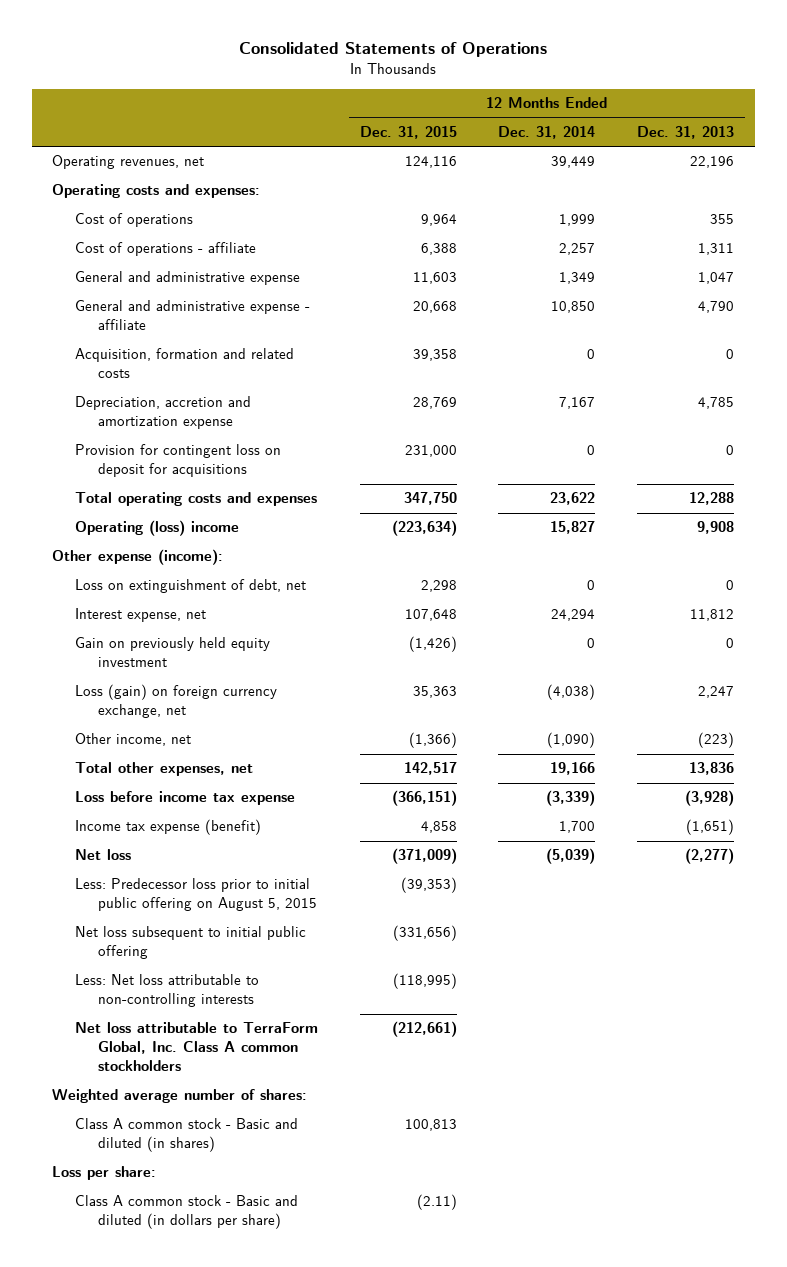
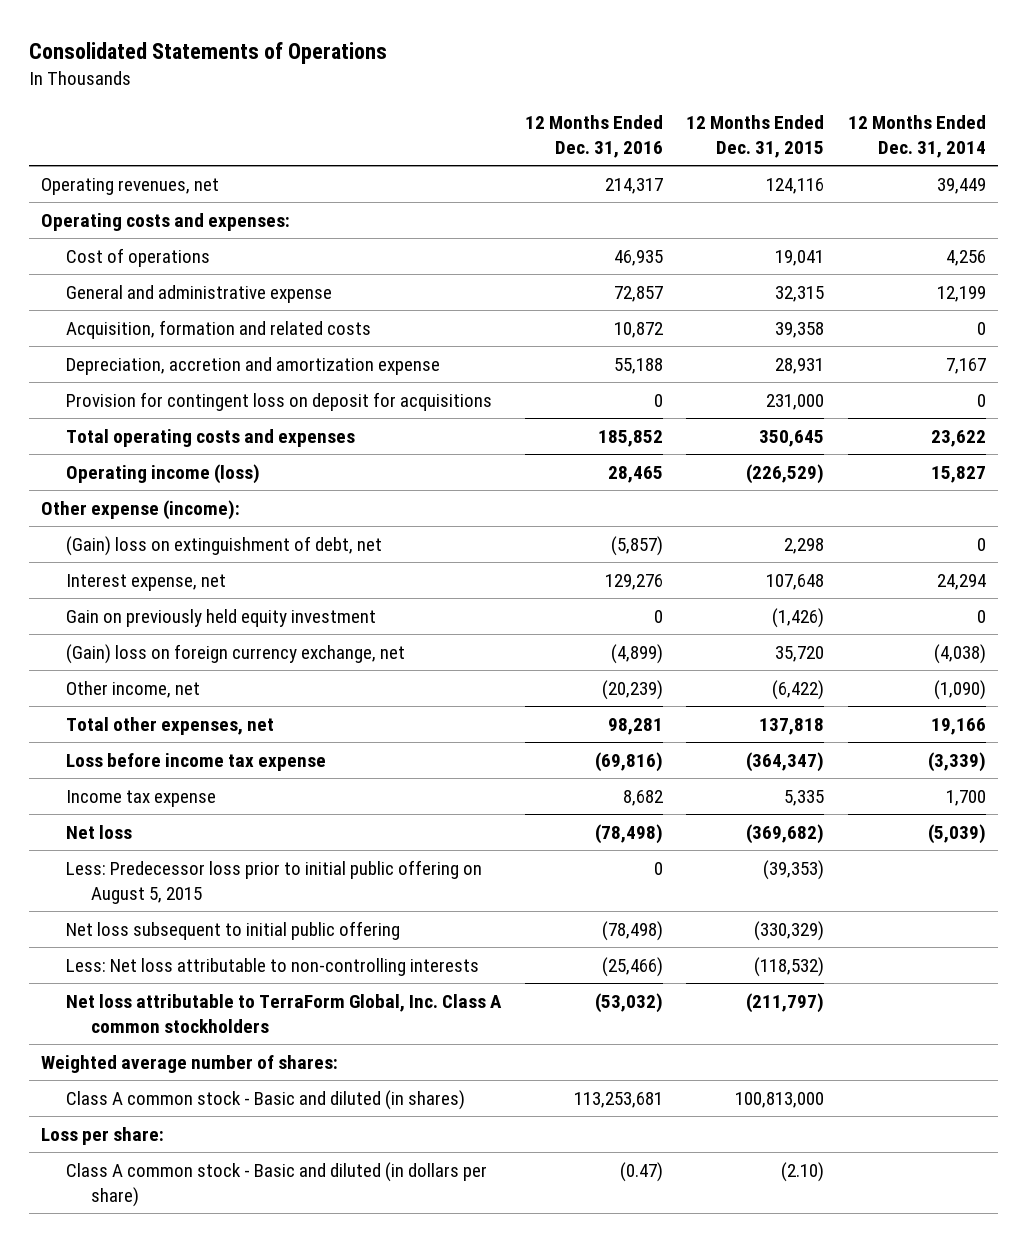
- | 12 Months Ended Dec. 31, 2015 | 12 Months Ended Dec. 31, 2014 | 12 Months Ended Dec. 31, 2013
+ | 12 Months Ended Dec. 31, 2016 | 12 Months Ended Dec. 31, 2015 | 12 Months Ended Dec. 31, 2014
- Cost of operations | 9,964 | 1,999 | 355
- Cost of operations - affiliate | 6,388 | 2,257 | 1,311
- General and administrative expense | 11,603 | 1,349 | 1,047
- General and administrative expense - affiliate | 20,668 | 10,850 | 4,790
+ Cost of operations | 46,935 | 19,041 | 4,256
+ General and administrative expense | 72,857 | 32,315 | 12,199
- Depreciation, accretion and amortization expense | 28,769 | 7,167 | 4,785
+ Depreciation, accretion and amortization expense | 55,188 | 28,931 | 7,167
- Total operating costs and expenses | 347,750 | 23,622 | 12,288
- Operating (loss) income | (223,634) | 15,827 | 9,908
+ Total operating costs and expenses | 185,852 | 350,645 | 23,622
+ Operating income (loss) | 28,465 | (226,529) | 15,827
- Loss on extinguishment of debt, net | 2,298 | 0 | 0
+ (Gain) loss on extinguishment of debt, net | (5,857) | 2,298 | 0
- Loss (gain) on foreign currency exchange, net | 35,363 | (4,038) | 2,247
- Other income, net | (1,366) | (1,090) | (223)
- Total other expenses, net | 142,517 | 19,166 | 13,836
- Loss before income tax expense | (366,151) | (3,339) | (3,928)
- Income tax expense (benefit) | 4,858 | 1,700 | (1,651)
- Net loss | (371,009) | (5,039) | (2,277)
+ (Gain) loss on foreign currency exchange, net | (4,899) | 35,720 | (4,038)
+ Other income, net | (20,239) | (6,422) | (1,090)
+ Total other expenses, net | 98,281 | 137,818 | 19,166
+ Loss before income tax expense | (69,816) | (364,347) | (3,339)
+ Income tax expense | 8,682 | 5,335 | 1,700
+ Net loss | (78,498) | (369,682) | (5,039)
- Net loss subsequent to initial public offering | (331,656) | |
- Less: Net loss attributable to non-controlling interests | (118,995) | |
- Net loss attributable to TerraForm Global, Inc. Class A common stockholders | (212,661) | |
+ Net loss subsequent to initial public offering | (78,498) | (330,329) |
+ Less: Net loss attributable to non-controlling interests | (25,466) | (118,532) |
+ Net loss attributable to TerraForm Global, Inc. Class A common stockholders | (53,032) | (211,797) |
- Class A common stock - Basic and diluted (in shares) | 100,813 | |
+ Class A common stock - Basic and diluted (in shares) | 113,253,681 | 100,813,000 |
- Class A common stock - Basic and diluted (in dollars per share) | (2.11) | |
+ Class A common stock - Basic and diluted (in dollars per share) | (0.47) | (2.10) |

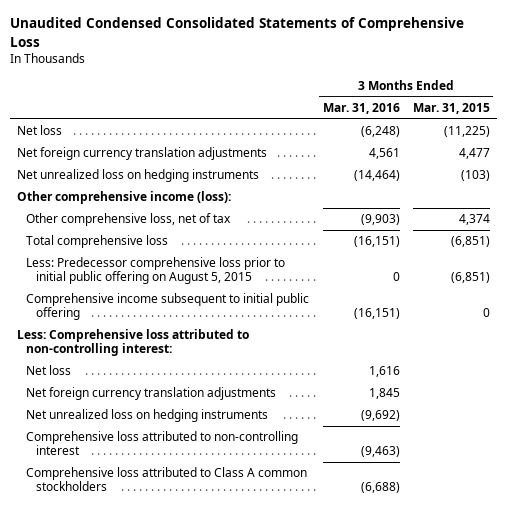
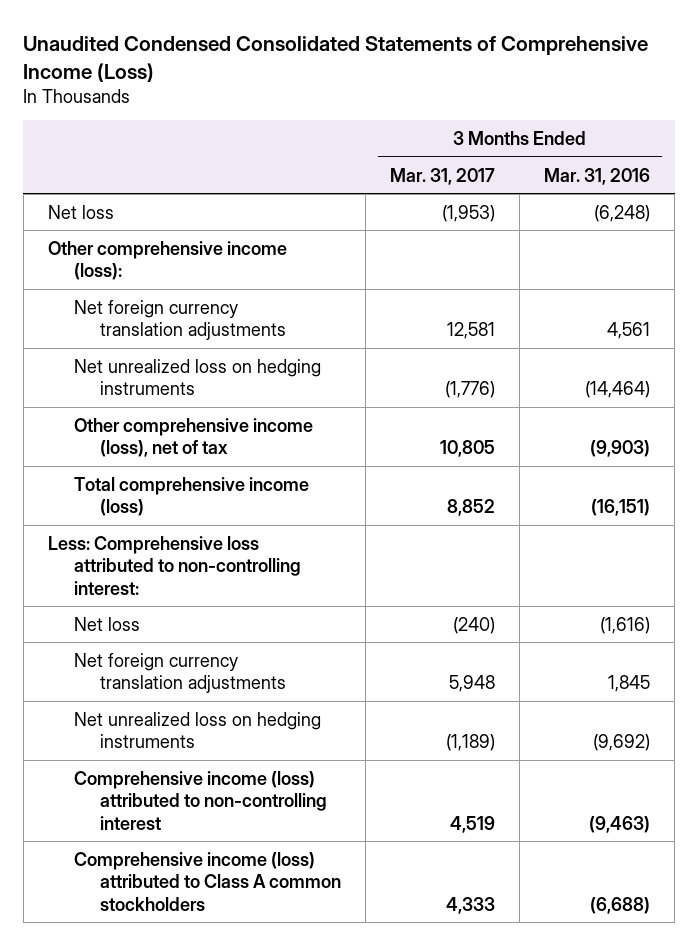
- Unaudited Condensed Consolidated Statements of Comprehensive Loss
+ Unaudited Condensed Consolidated Statements of Comprehensive Income (Loss)
- | 3 Months Ended Mar. 31, 2016 | 3 Months Ended Mar. 31, 2015
+ | 3 Months Ended Mar. 31, 2017 | 3 Months Ended Mar. 31, 2016
moved up: Other comprehensive income (loss):
- Other comprehensive loss, net of tax | (9,903) | 4,374
- Total comprehensive loss | (16,151) | (6,851)
- Less: Predecessor comprehensive loss prior to initial public offering on August 5, 2015 | 0 | (6,851)
- Comprehensive income subsequent to initial public offering | (16,151) | 0
+ Other comprehensive income (loss), net of tax | 10,805 | (9,903)
+ Total comprehensive income (loss) | 8,852 | (16,151)
- Net loss | 1,616 |
+ Net loss | (240) | (1,616)
- Comprehensive loss attributed to non-controlling interest | (9,463) |
- Comprehensive loss attributed to Class A common stockholders | (6,688) |
+ Comprehensive income (loss) attributed to non-controlling interest | 4,519 | (9,463)
+ Comprehensive income (loss) attributed to Class A common stockholders | 4,333 | (6,688)

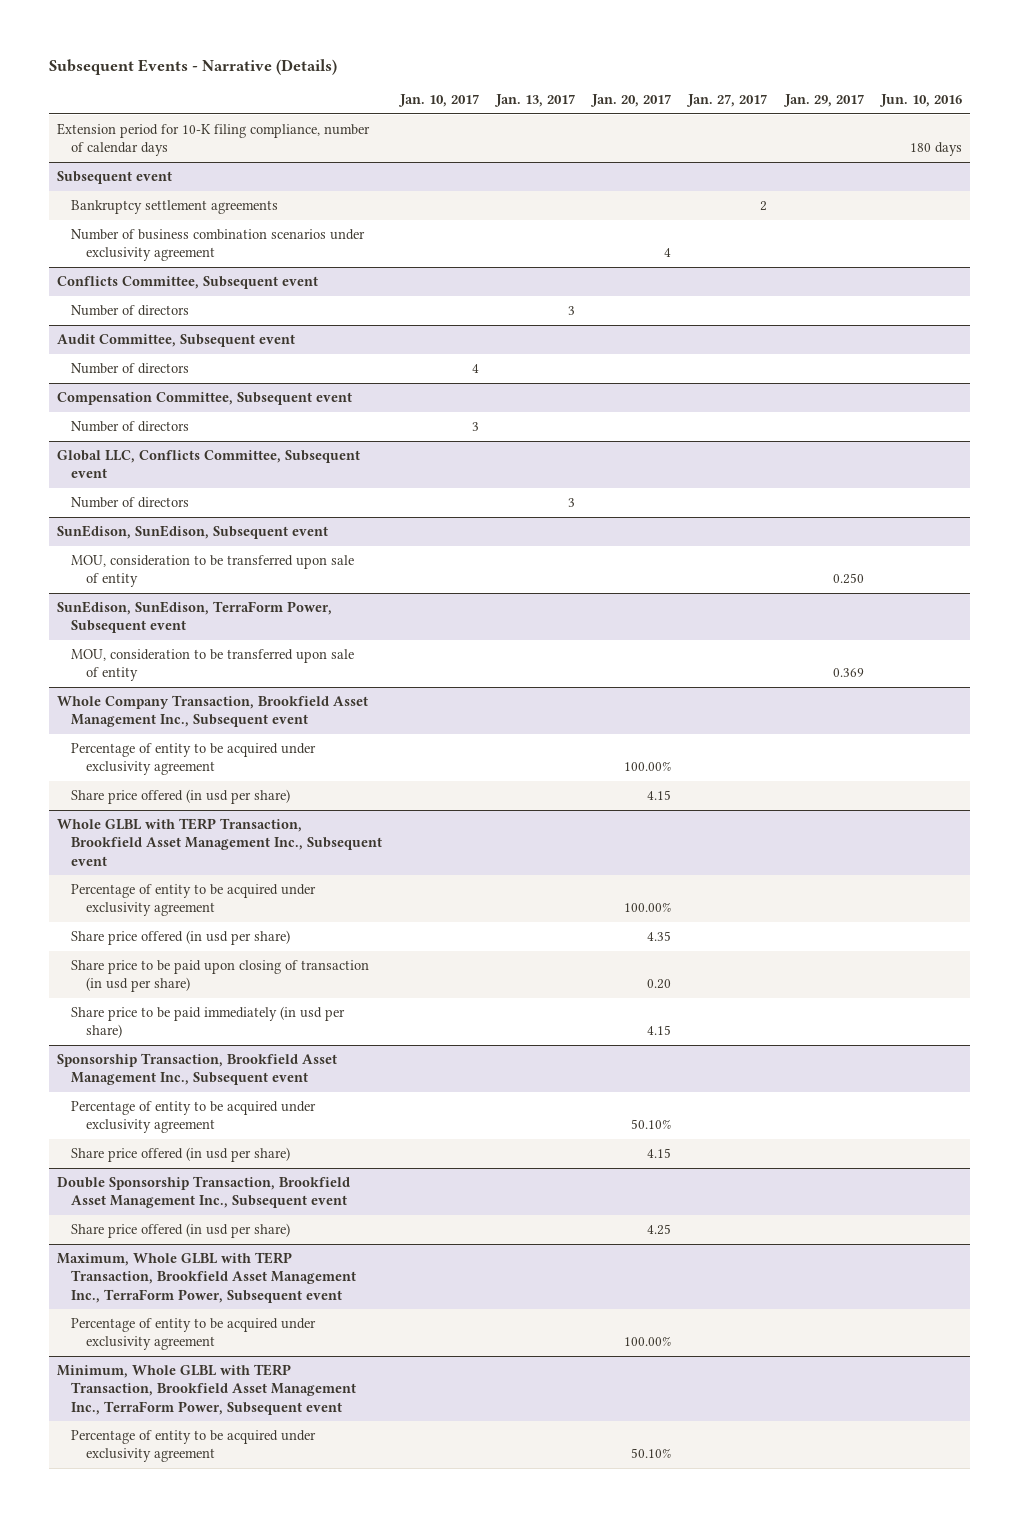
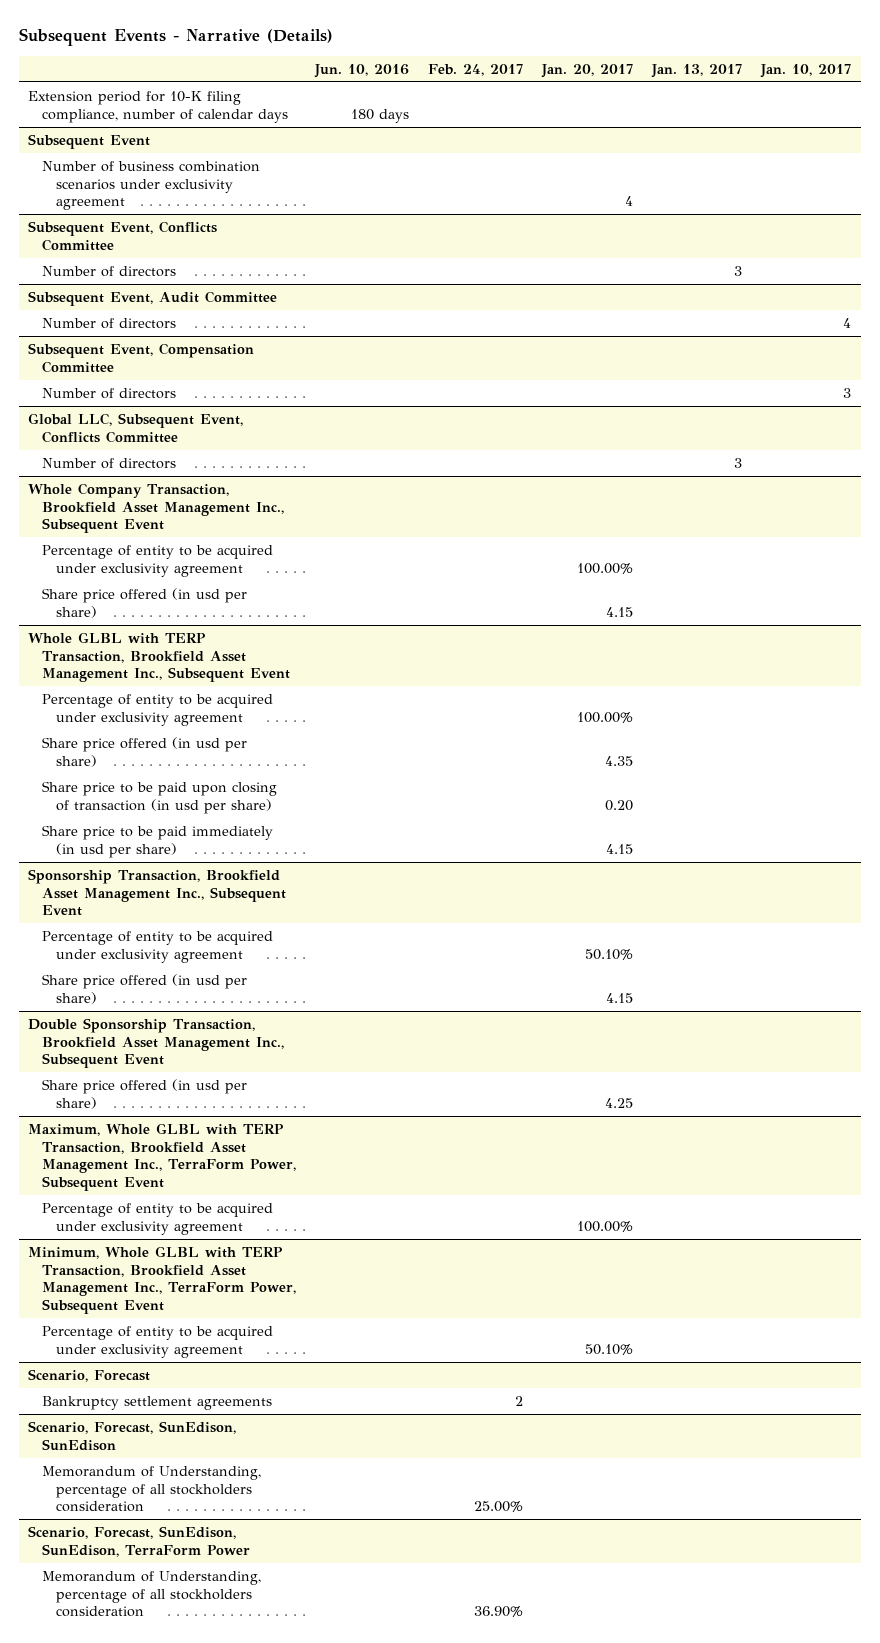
- | Jan. 10, 2017 | Jan. 13, 2017 | Jan. 20, 2017 | Jan. 27, 2017 | Jan. 29, 2017 | Jun. 10, 2016
+ | Jun. 10, 2016 | Feb. 24, 2017 | Jan. 20, 2017 | Jan. 13, 2017 | Jan. 10, 2017
- Subsequent event
- Bankruptcy settlement agreements | | | | 2 | |
+ Subsequent Event
- Conflicts Committee, Subsequent event
+ Subsequent Event, Conflicts Committee
- Audit Committee, Subsequent event
+ Subsequent Event, Audit Committee
- Compensation Committee, Subsequent event
+ Subsequent Event, Compensation Committee
- Global LLC, Conflicts Committee, Subsequent event
+ Global LLC, Subsequent Event, Conflicts Committee
- SunEdison, SunEdison, Subsequent event
- MOU, consideration to be transferred upon sale of entity | | | | | 0.250 |
- SunEdison, SunEdison, TerraForm Power, Subsequent event
- MOU, consideration to be transferred upon sale of entity | | | | | 0.369 |
- Whole Company Transaction, Brookfield Asset Management Inc., Subsequent event
+ Whole Company Transaction, Brookfield Asset Management Inc., Subsequent Event
- Whole GLBL with TERP Transaction, Brookfield Asset Management Inc., Subsequent event
+ Whole GLBL with TERP Transaction, Brookfield Asset Management Inc., Subsequent Event
- Sponsorship Transaction, Brookfield Asset Management Inc., Subsequent event
+ Sponsorship Transaction, Brookfield Asset Management Inc., Subsequent Event
- Double Sponsorship Transaction, Brookfield Asset Management Inc., Subsequent event
+ Double Sponsorship Transaction, Brookfield Asset Management Inc., Subsequent Event
- Maximum, Whole GLBL with TERP Transaction, Brookfield Asset Management Inc., TerraForm Power, Subsequent event
+ Maximum, Whole GLBL with TERP Transaction, Brookfield Asset Management Inc., TerraForm Power, Subsequent Event
- Minimum, Whole GLBL with TERP Transaction, Brookfield Asset Management Inc., TerraForm Power, Subsequent event
+ Minimum, Whole GLBL with TERP Transaction, Brookfield Asset Management Inc., TerraForm Power, Subsequent Event
+ Scenario, Forecast
+ Bankruptcy settlement agreements | | 2 | | |
+ Scenario, Forecast, SunEdison, SunEdison
+ Memorandum of Understanding, percentage of all stockholders consideration | | 25.00% | | |
+ Scenario, Forecast, SunEdison, SunEdison, TerraForm Power
+ Memorandum of Understanding, percentage of all stockholders consideration | | 36.90% | | |

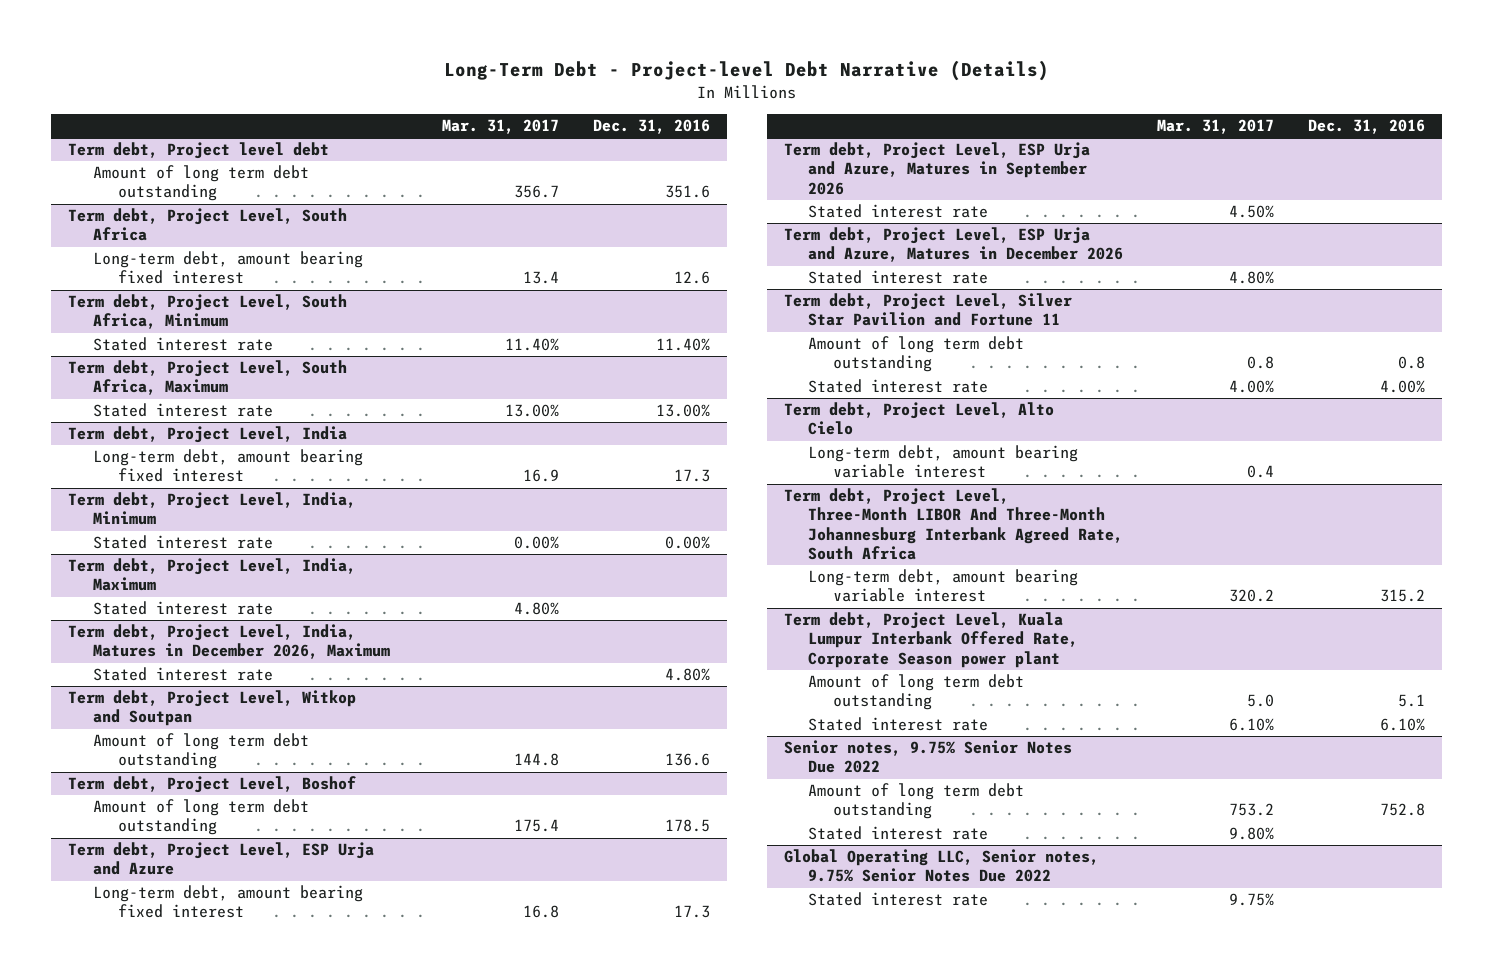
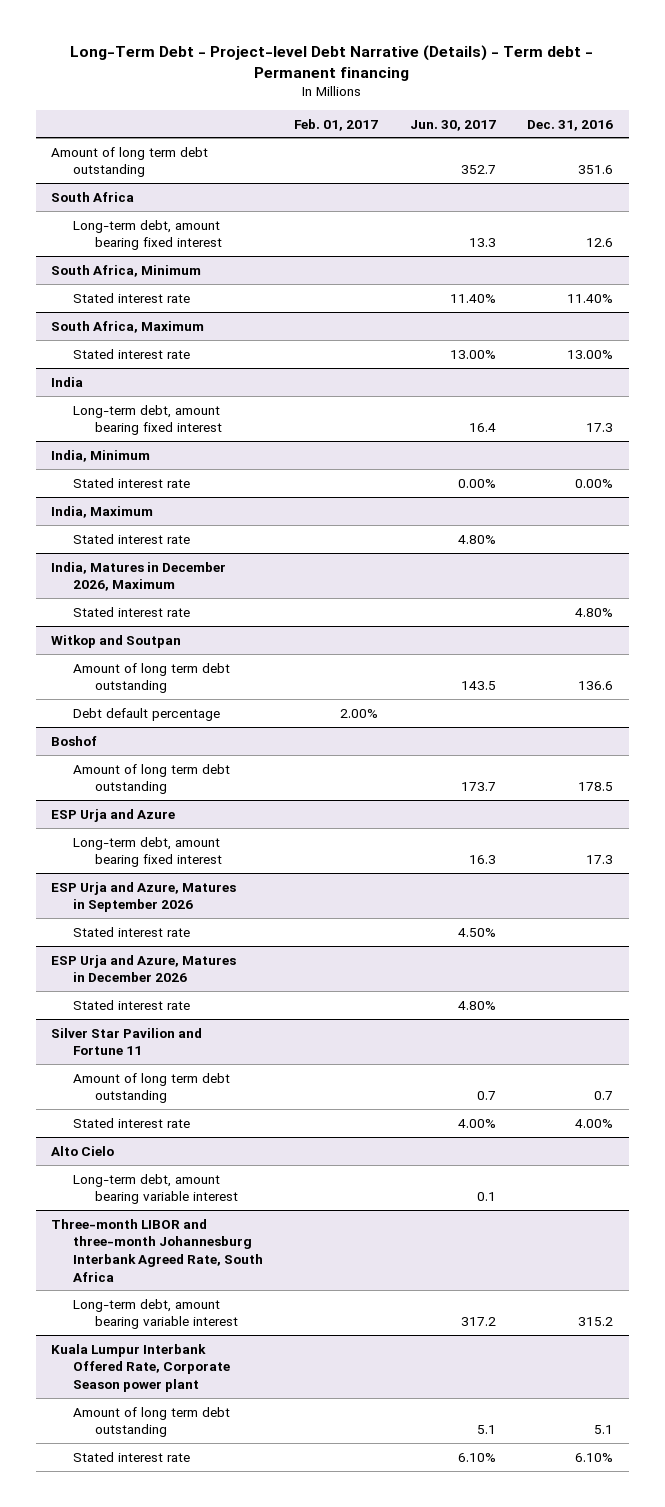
- Long-Term Debt - Project-level Debt Narrative (Details)
+ Long-Term Debt - Project-level Debt Narrative (Details) - Term debt - Permanent financing
- | Mar. 31, 2017 | Dec. 31, 2016
+ | Feb. 01, 2017 | Jun. 30, 2017 | Dec. 31, 2016
- Term debt, Project level debt
- Term debt, Project Level, South Africa
+ South Africa
- Term debt, Project Level, South Africa, Minimum
+ South Africa, Minimum
- Term debt, Project Level, South Africa, Maximum
+ South Africa, Maximum
- Term debt, Project Level, India
+ India
- Term debt, Project Level, India, Minimum
+ India, Minimum
- Term debt, Project Level, India, Maximum
+ India, Maximum
- Term debt, Project Level, India, Matures in December 2026, Maximum
+ India, Matures in December 2026, Maximum
- Term debt, Project Level, Witkop and Soutpan
+ Witkop and Soutpan
- Term debt, Project Level, Boshof
+ Debt default percentage | 2.00% | |
+ Boshof
- Term debt, Project Level, ESP Urja and Azure
+ ESP Urja and Azure
- Term debt, Project Level, ESP Urja and Azure, Matures in September 2026
+ ESP Urja and Azure, Matures in September 2026
- Term debt, Project Level, ESP Urja and Azure, Matures in December 2026
+ ESP Urja and Azure, Matures in December 2026
- Term debt, Project Level, Silver Star Pavilion and Fortune 11
- Amount of long term debt outstanding | 0.8 | 0.8
+ Silver Star Pavilion and Fortune 11
+ Amount of long term debt outstanding | | 0.7 | 0.7
- Term debt, Project Level, Alto Cielo
+ Alto Cielo
- Term debt, Project Level, Three-Month LIBOR And Three-Month Johannesburg Interbank Agreed Rate, South Africa
+ Three-month LIBOR and three-month Johannesburg Interbank Agreed Rate, South Africa
- Term debt, Project Level, Kuala Lumpur Interbank Offered Rate, Corporate Season power plant
+ Kuala Lumpur Interbank Offered Rate, Corporate Season power plant
- Senior notes, 9.75% Senior Notes Due 2022
- Amount of long term debt outstanding | 753.2 | 752.8
- Stated interest rate | 9.80% |
- Global Operating LLC, Senior notes, 9.75% Senior Notes Due 2022
- Stated interest rate | 9.75% |

